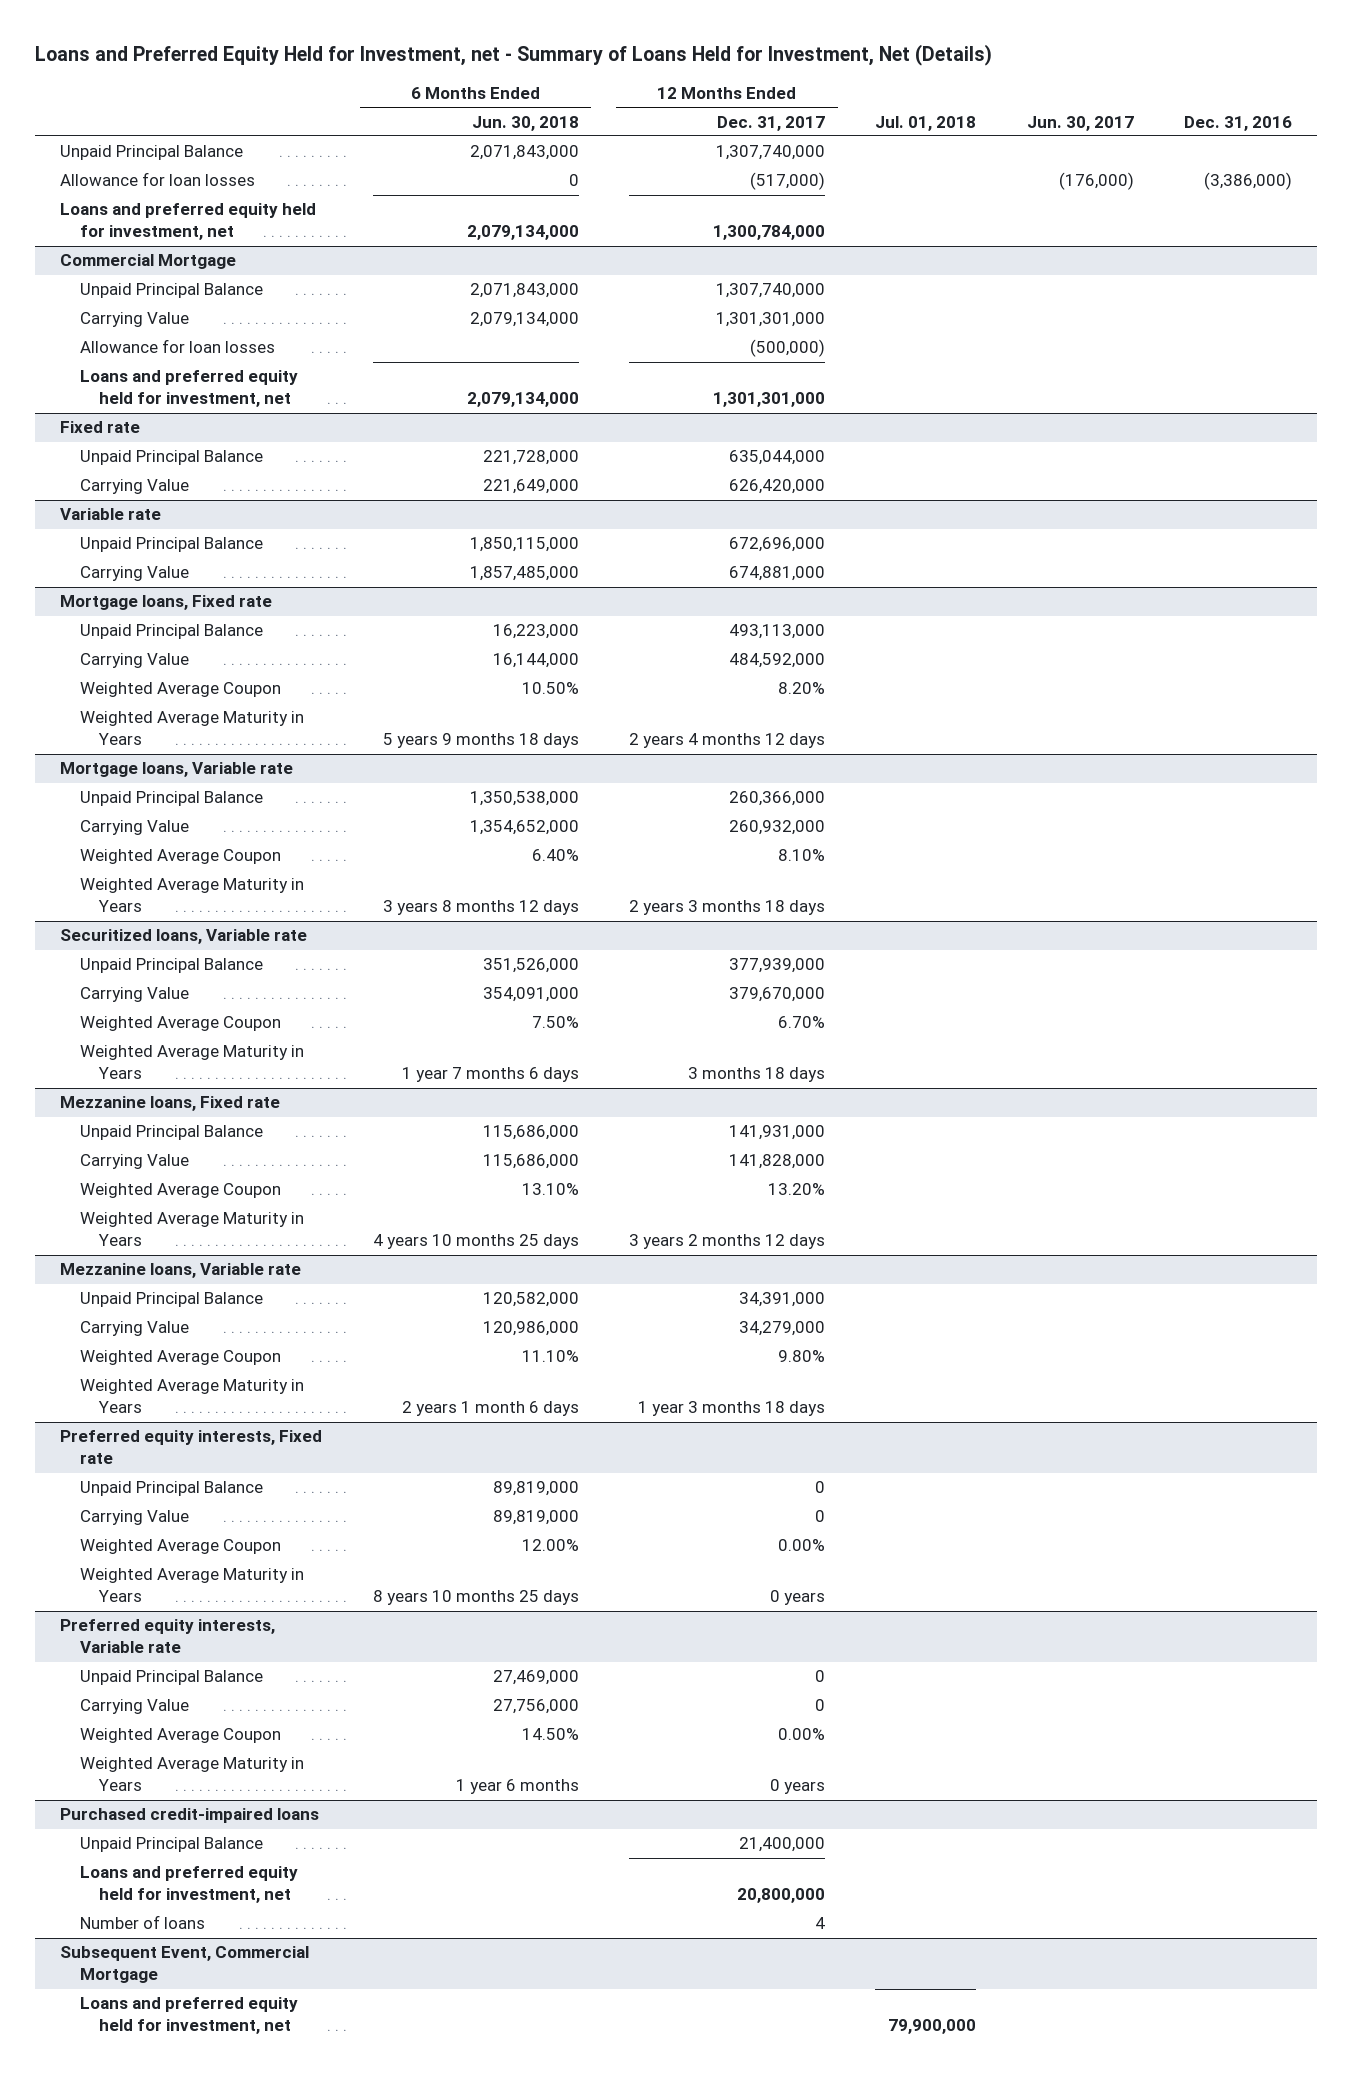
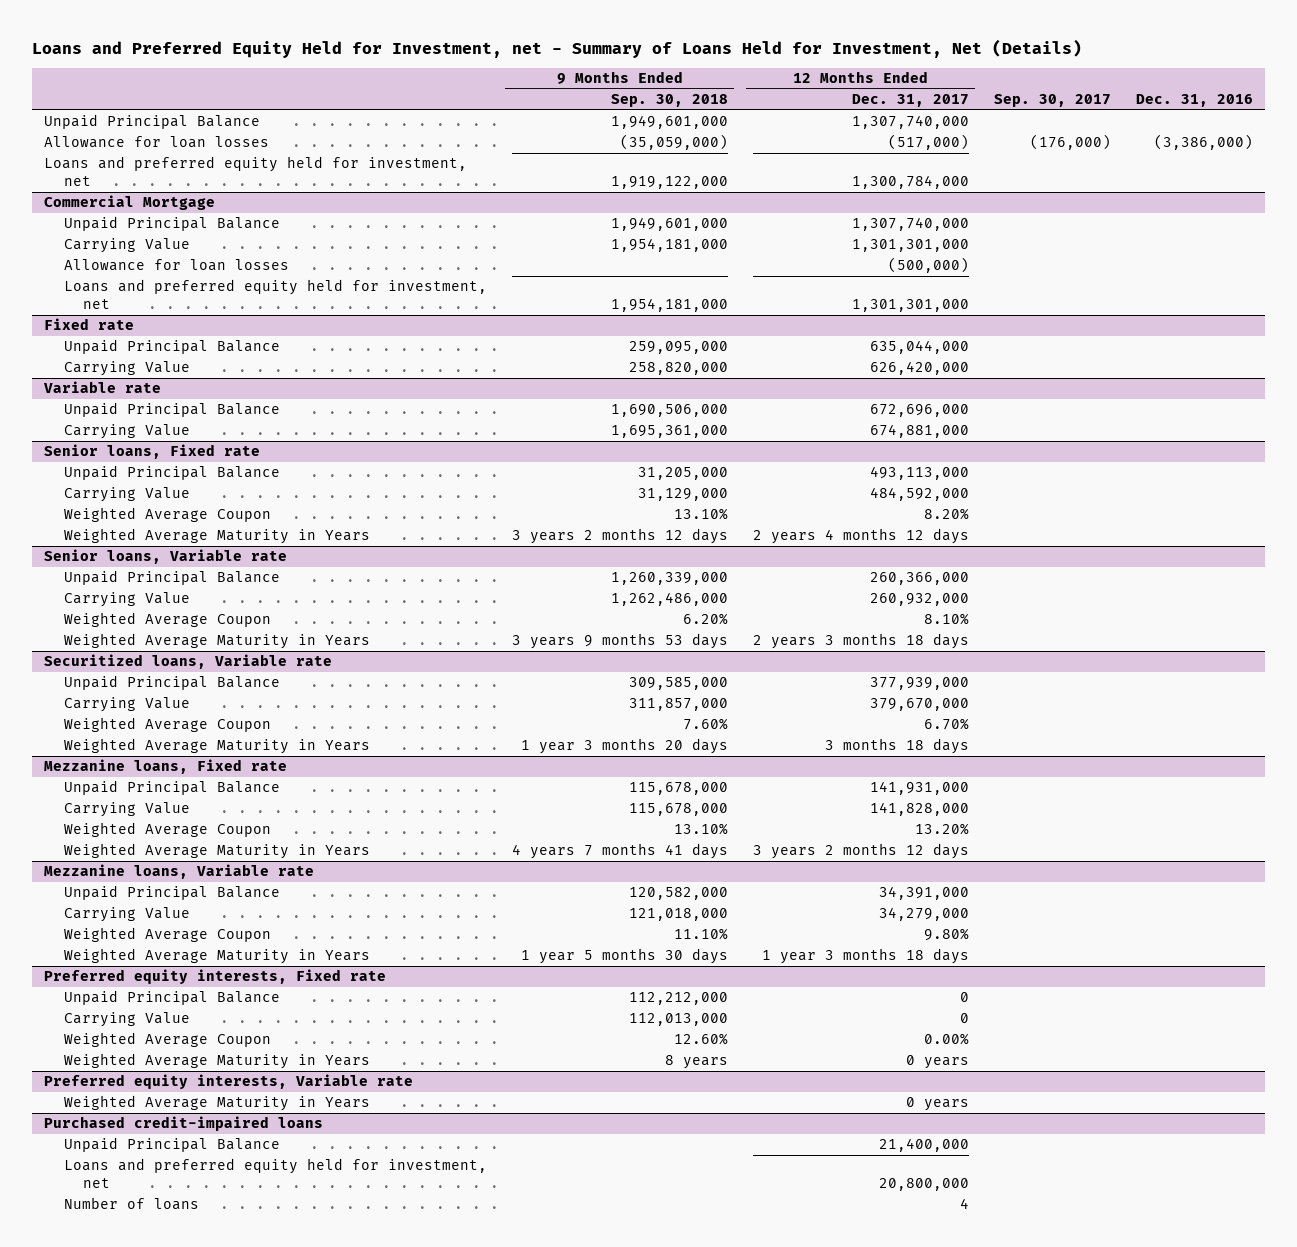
- | 6 Months Ended Jun. 30, 2018 | 12 Months Ended Dec. 31, 2017 | Jul. 01, 2018 | Jun. 30, 2017 | Dec. 31, 2016
+ | 9 Months Ended Sep. 30, 2018 | 12 Months Ended Dec. 31, 2017 | Sep. 30, 2017 | Dec. 31, 2016
- Mortgage loans, Fixed rate
+ Senior loans, Fixed rate
- Mortgage loans, Variable rate
+ Senior loans, Variable rate
@ Preferred equity interests, Variable rate
- Unpaid Principal Balance | 27,469,000 | 0 | | |
- Carrying Value | 27,756,000 | 0 | | |
- Weighted Average Coupon | 14.50% | 0.00% | | |
- Subsequent Event, Commercial Mortgage
- Loans and preferred equity held for investment, net | | | 79,900,000 | |

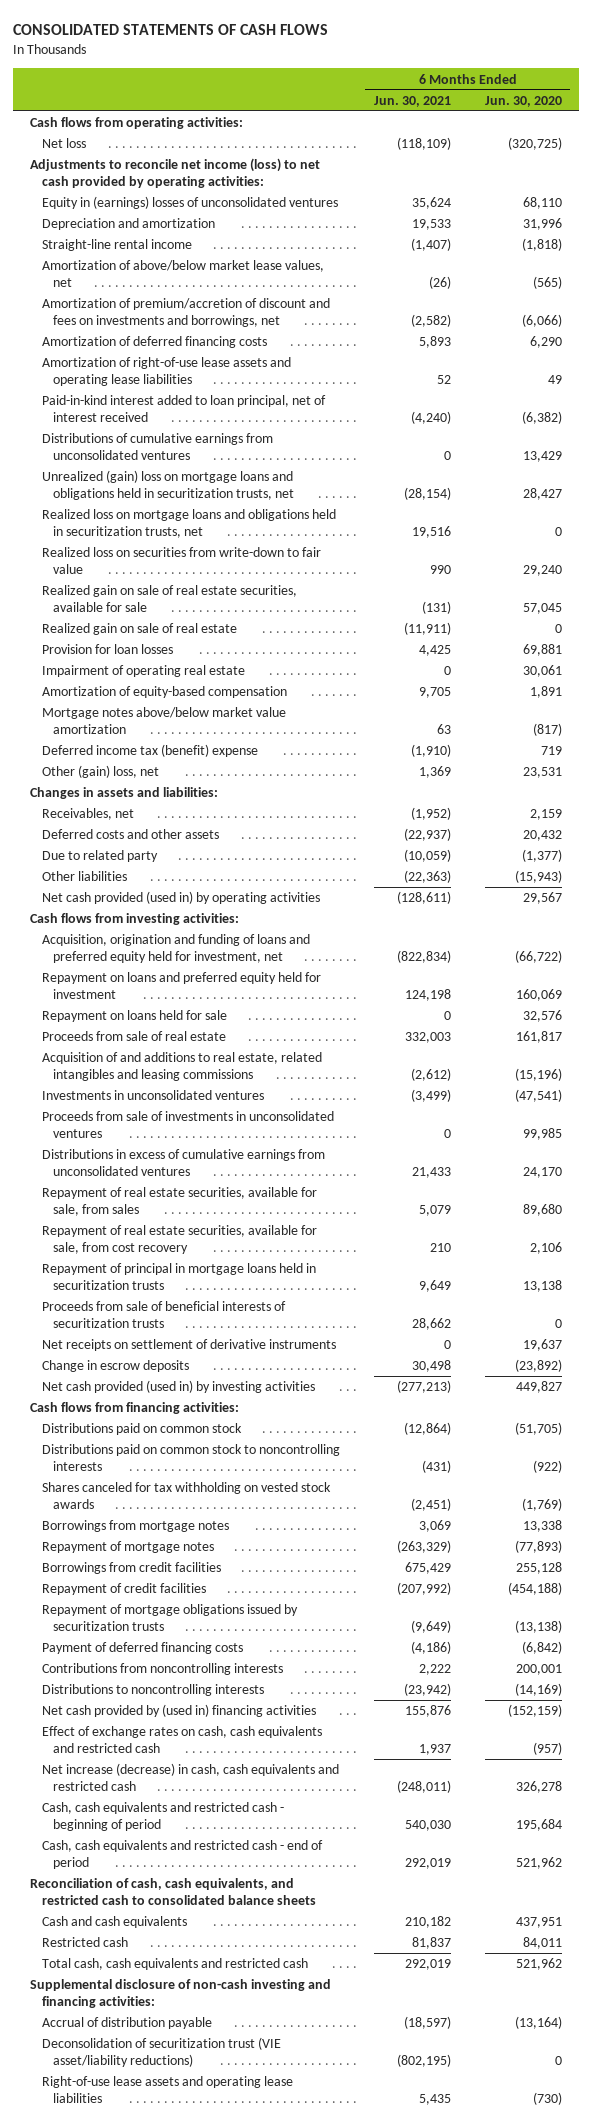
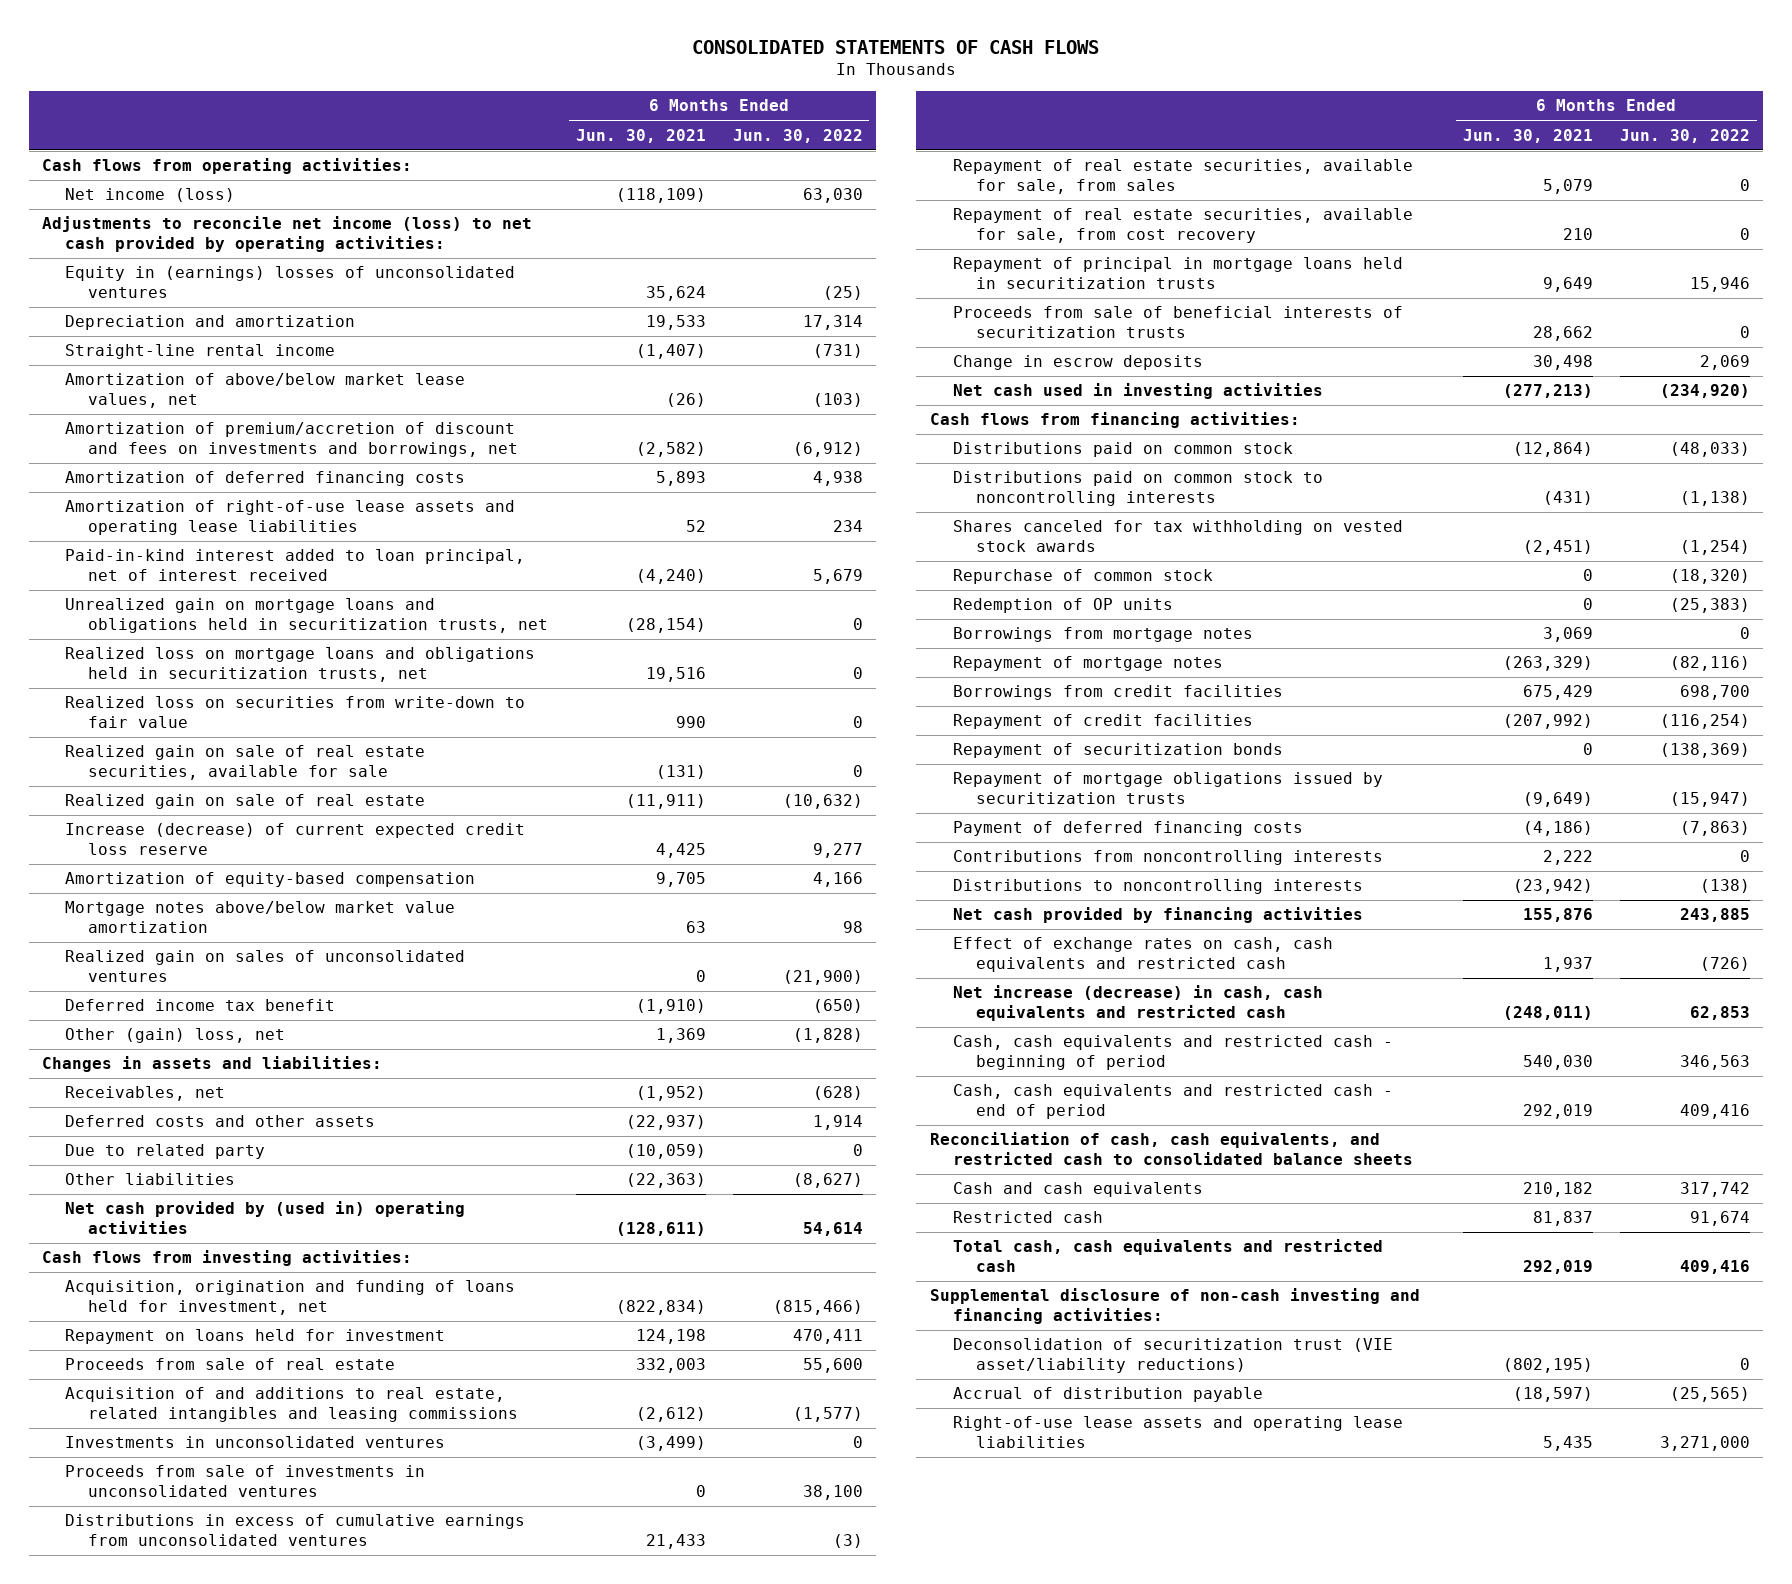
- | 6 Months Ended Jun. 30, 2021 | 6 Months Ended Jun. 30, 2020
+ | 6 Months Ended Jun. 30, 2021 | 6 Months Ended Jun. 30, 2022
- Net loss | (118,109) | (320,725)
+ Net income (loss) | (118,109) | 63,030
- Distributions of cumulative earnings from unconsolidated ventures | 0 | 13,429
- Unrealized (gain) loss on mortgage loans and obligations held in securitization trusts, net | (28,154) | 28,427
+ Unrealized gain on mortgage loans and obligations held in securitization trusts, net | (28,154) | 0
- Provision for loan losses | 4,425 | 69,881
- Impairment of operating real estate | 0 | 30,061
+ Increase (decrease) of current expected credit loss reserve | 4,425 | 9,277
- Deferred income tax (benefit) expense | (1,910) | 719
+ Realized gain on sales of unconsolidated ventures | 0 | (21,900)
+ Deferred income tax benefit | (1,910) | (650)
- Net cash provided (used in) by operating activities | (128,611) | 29,567
+ Net cash provided by (used in) operating activities | (128,611) | 54,614
- Acquisition, origination and funding of loans and preferred equity held for investment, net | (822,834) | (66,722)
- Repayment on loans and preferred equity held for investment | 124,198 | 160,069
- Repayment on loans held for sale | 0 | 32,576
+ Acquisition, origination and funding of loans held for investment, net | (822,834) | (815,466)
+ Repayment on loans held for investment | 124,198 | 470,411
- Net receipts on settlement of derivative instruments | 0 | 19,637
- Net cash provided (used in) by investing activities | (277,213) | 449,827
+ Net cash used in investing activities | (277,213) | (234,920)
+ Repurchase of common stock | 0 | (18,320)
+ Redemption of OP units | 0 | (25,383)
+ Repayment of securitization bonds | 0 | (138,369)
- Net cash provided by (used in) financing activities | 155,876 | (152,159)
+ Net cash provided by financing activities | 155,876 | 243,885
moved down: Accrual of distribution payable | (18,597) | (25,565)

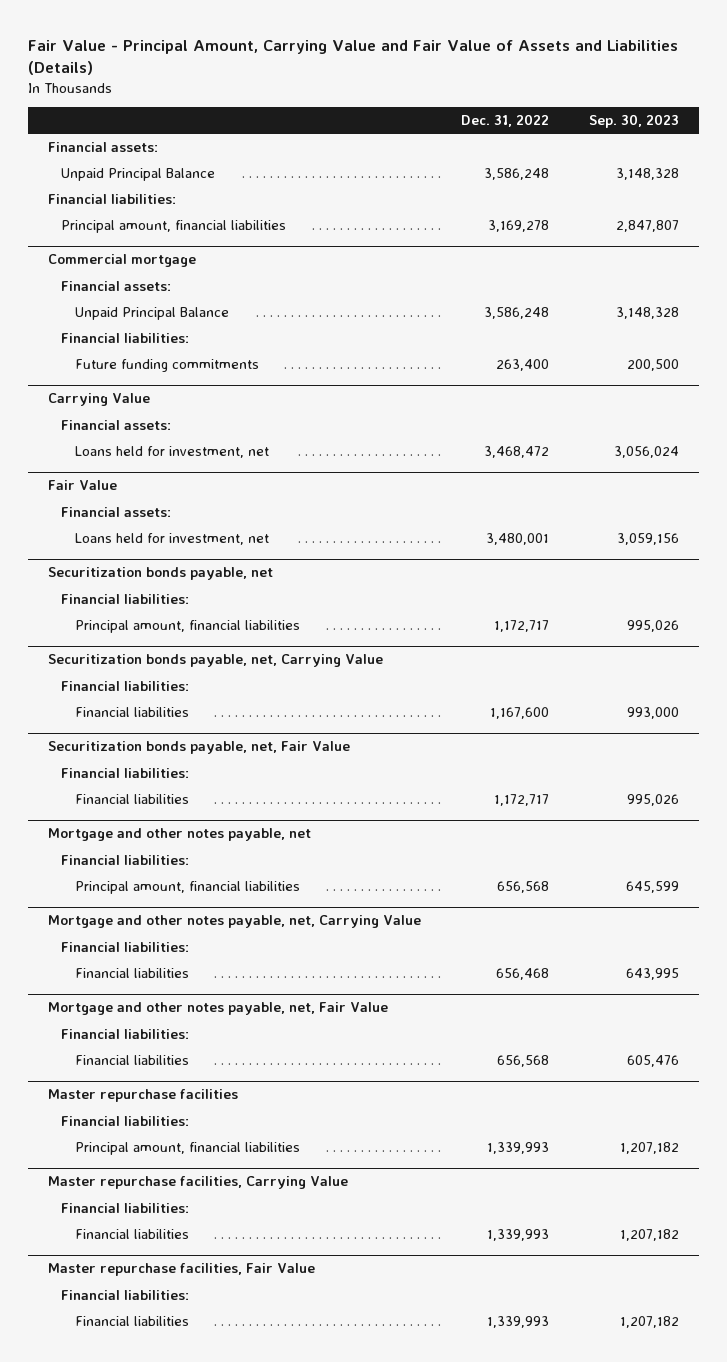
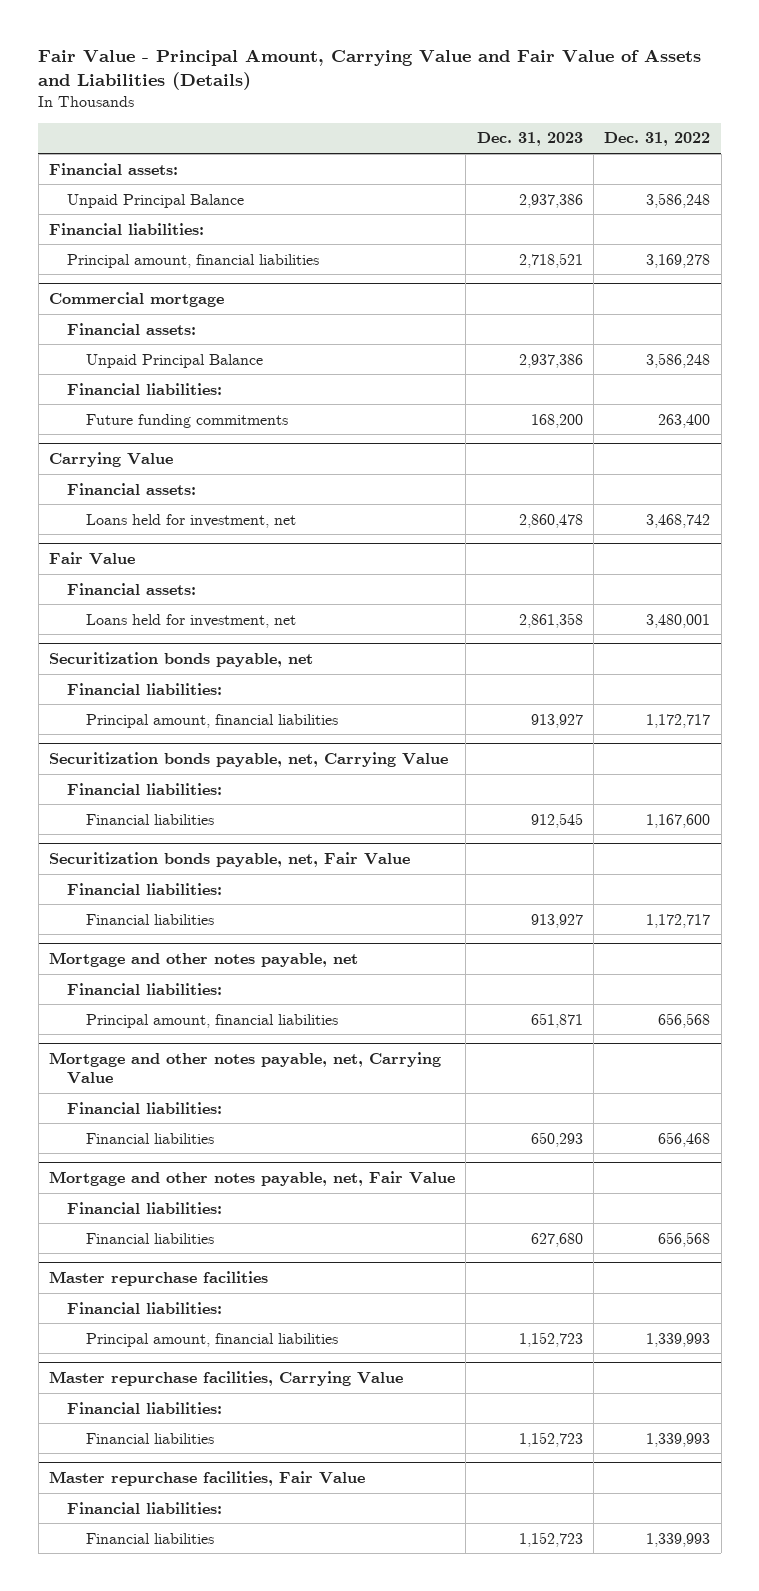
- | Dec. 31, 2022 | Sep. 30, 2023
+ | Dec. 31, 2023 | Dec. 31, 2022
@ Carrying Value
- Loans held for investment, net | 3,468,472 | 3,056,024
+ Loans held for investment, net | 2,860,478 | 3,468,742

